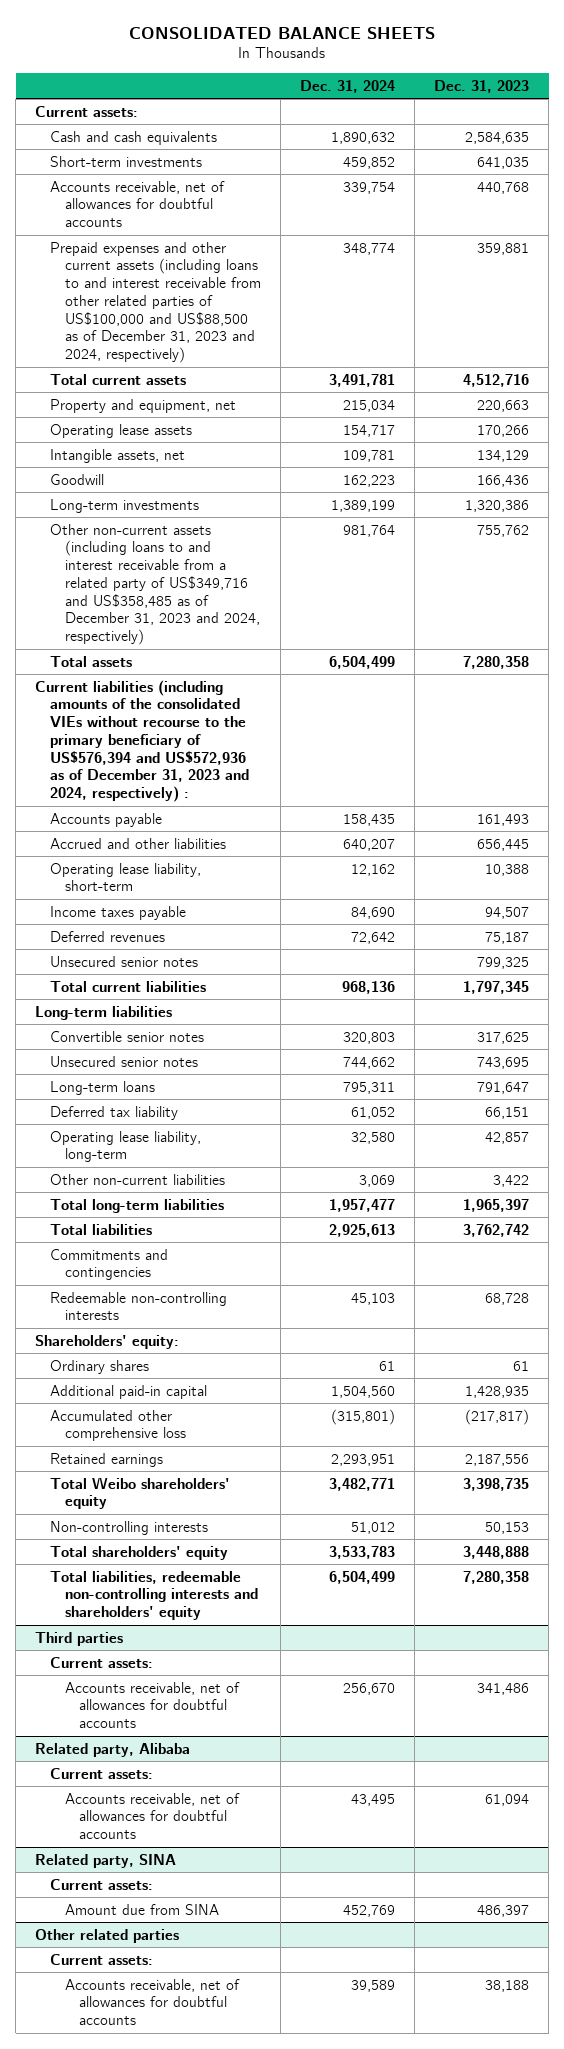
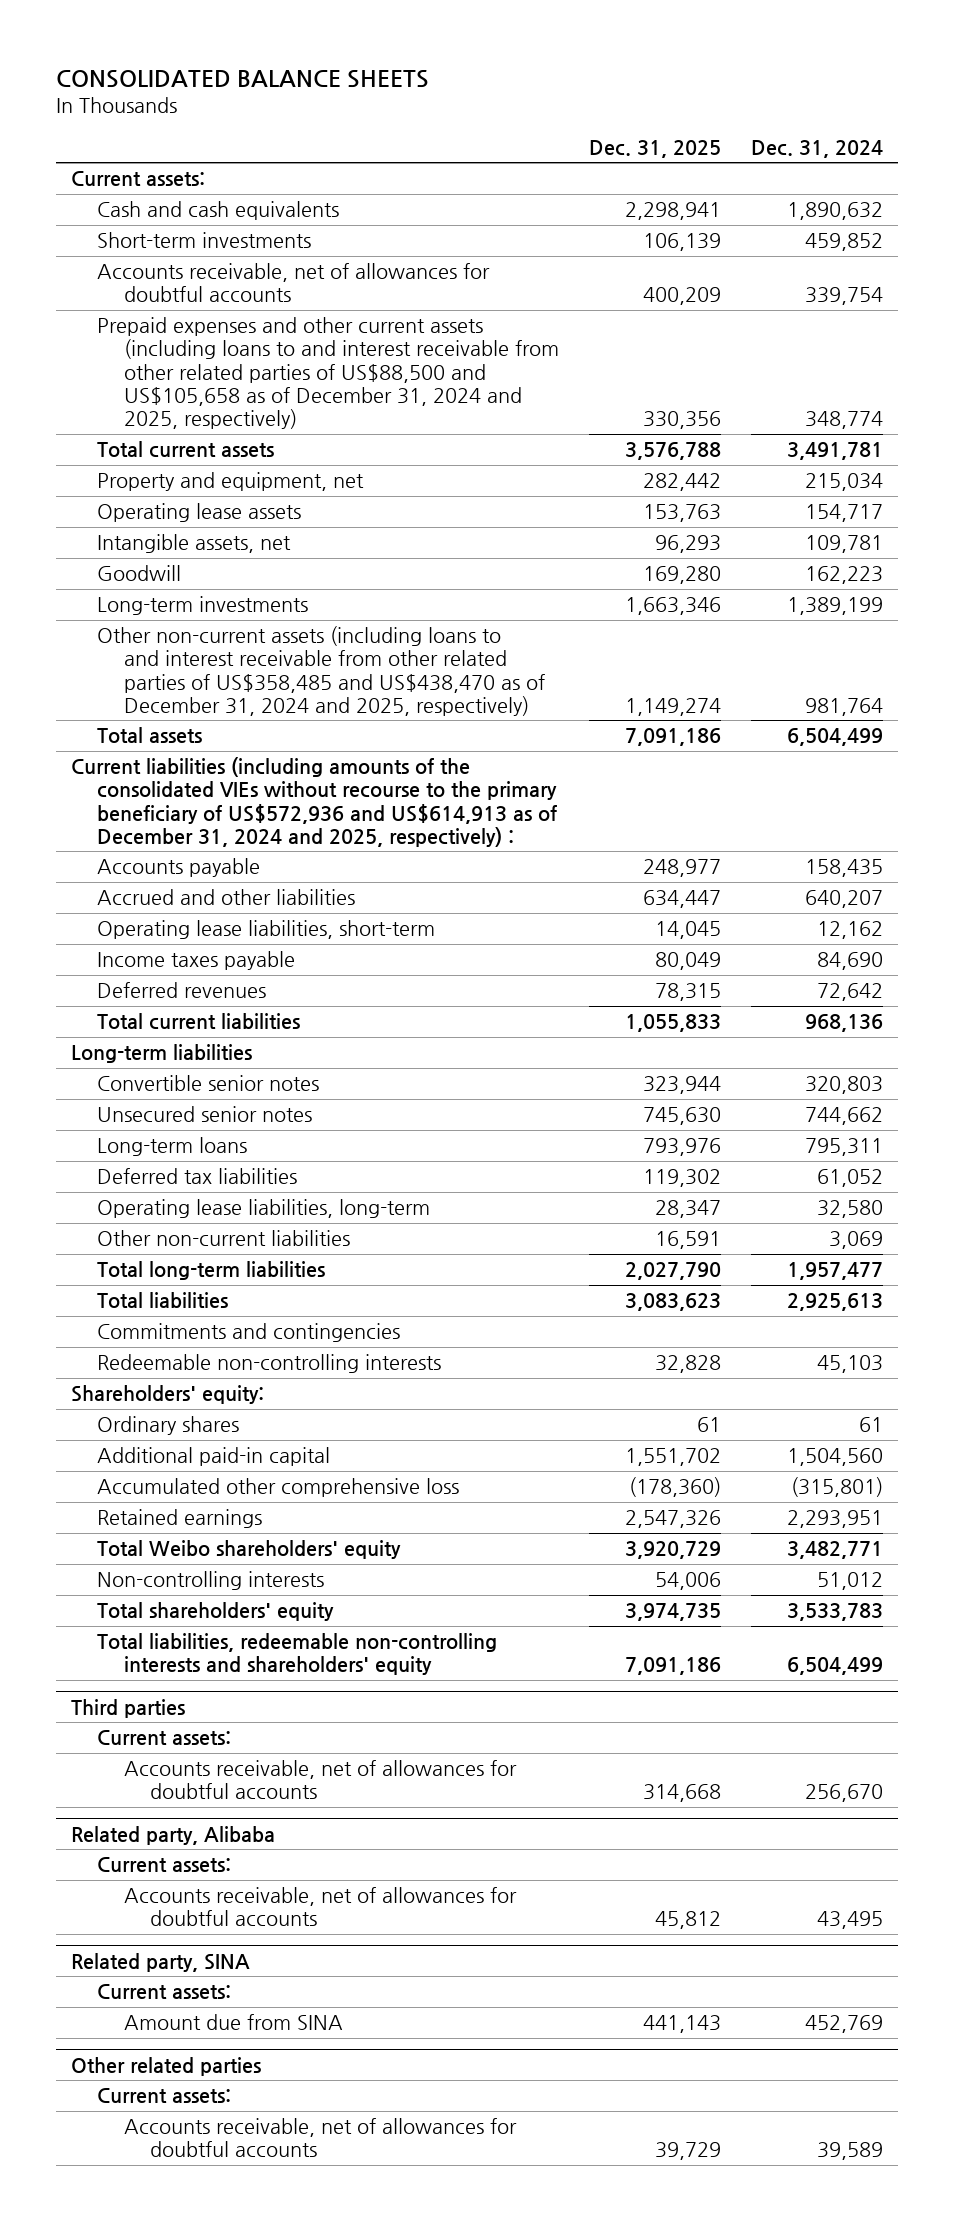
- | Dec. 31, 2024 | Dec. 31, 2023
+ | Dec. 31, 2025 | Dec. 31, 2024
- Prepaid expenses and other current assets (including loans to and interest receivable from other related parties of US$100,000 and US$88,500 as of December 31, 2023 and 2024, respectively) | 348,774 | 359,881
+ Prepaid expenses and other current assets (including loans to and interest receivable from other related parties of US$88,500 and US$105,658 as of December 31, 2024 and 2025, respectively) | 330,356 | 348,774
- Other non-current assets (including loans to and interest receivable from a related party of US$349,716 and US$358,485 as of December 31, 2023 and 2024, respectively) | 981,764 | 755,762
+ Other non-current assets (including loans to and interest receivable from other related parties of US$358,485 and US$438,470 as of December 31, 2024 and 2025, respectively) | 1,149,274 | 981,764
- Current liabilities (including amounts of the consolidated VIEs without recourse to the primary beneficiary of US$576,394 and US$572,936 as of December 31, 2023 and 2024, respectively) :
+ Current liabilities (including amounts of the consolidated VIEs without recourse to the primary beneficiary of US$572,936 and US$614,913 as of December 31, 2024 and 2025, respectively) :
- Operating lease liability, short-term | 12,162 | 10,388
+ Operating lease liabilities, short-term | 14,045 | 12,162
- Unsecured senior notes | | 799,325
- Deferred tax liability | 61,052 | 66,151
- Operating lease liability, long-term | 32,580 | 42,857
+ Deferred tax liabilities | 119,302 | 61,052
+ Operating lease liabilities, long-term | 28,347 | 32,580

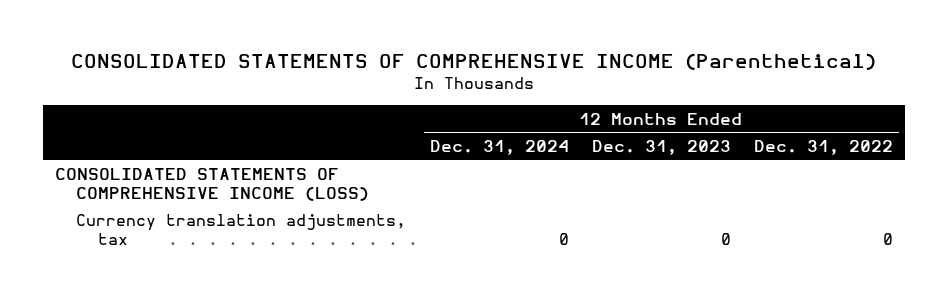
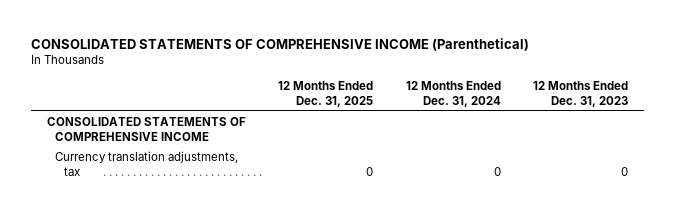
- | 12 Months Ended Dec. 31, 2024 | 12 Months Ended Dec. 31, 2023 | 12 Months Ended Dec. 31, 2022
+ | 12 Months Ended Dec. 31, 2025 | 12 Months Ended Dec. 31, 2024 | 12 Months Ended Dec. 31, 2023
- CONSOLIDATED STATEMENTS OF COMPREHENSIVE INCOME (LOSS)
+ CONSOLIDATED STATEMENTS OF COMPREHENSIVE INCOME

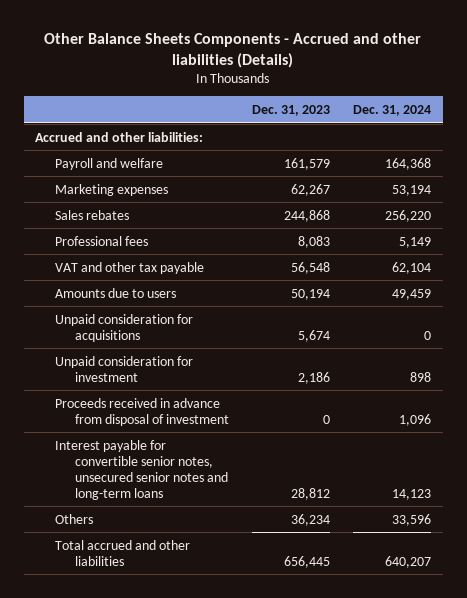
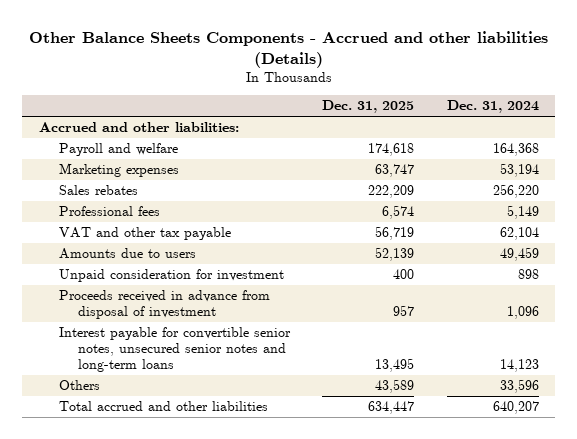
- | Dec. 31, 2023 | Dec. 31, 2024
+ | Dec. 31, 2025 | Dec. 31, 2024
- Unpaid consideration for acquisitions | 5,674 | 0

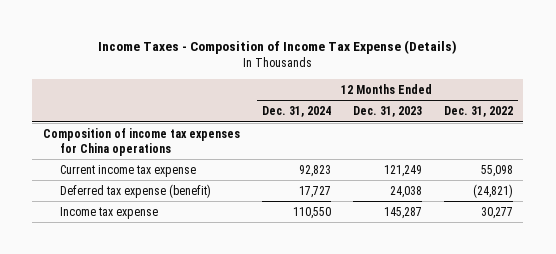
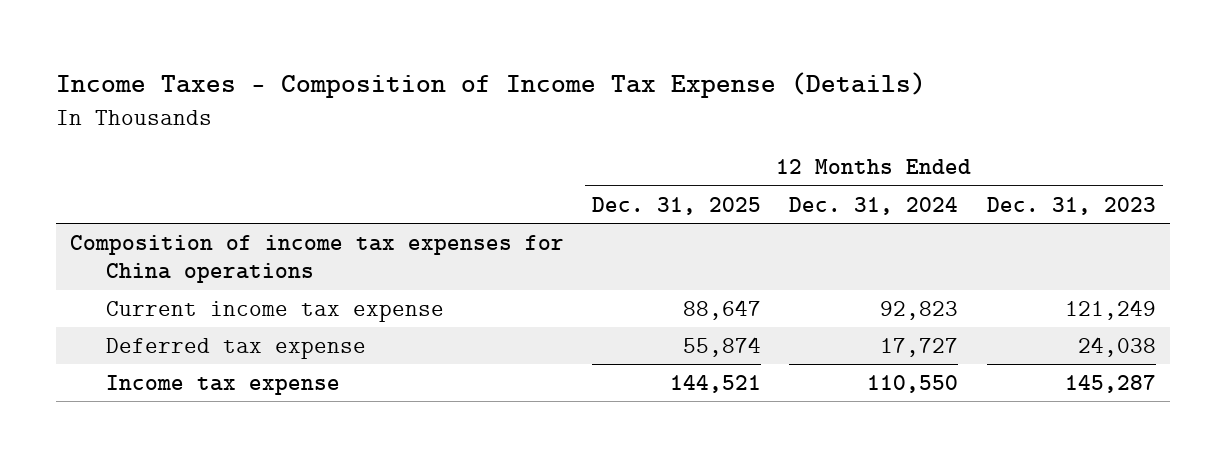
- | 12 Months Ended Dec. 31, 2024 | 12 Months Ended Dec. 31, 2023 | 12 Months Ended Dec. 31, 2022
+ | 12 Months Ended Dec. 31, 2025 | 12 Months Ended Dec. 31, 2024 | 12 Months Ended Dec. 31, 2023
- Deferred tax expense (benefit) | 17,727 | 24,038 | (24,821)
+ Deferred tax expense | 55,874 | 17,727 | 24,038

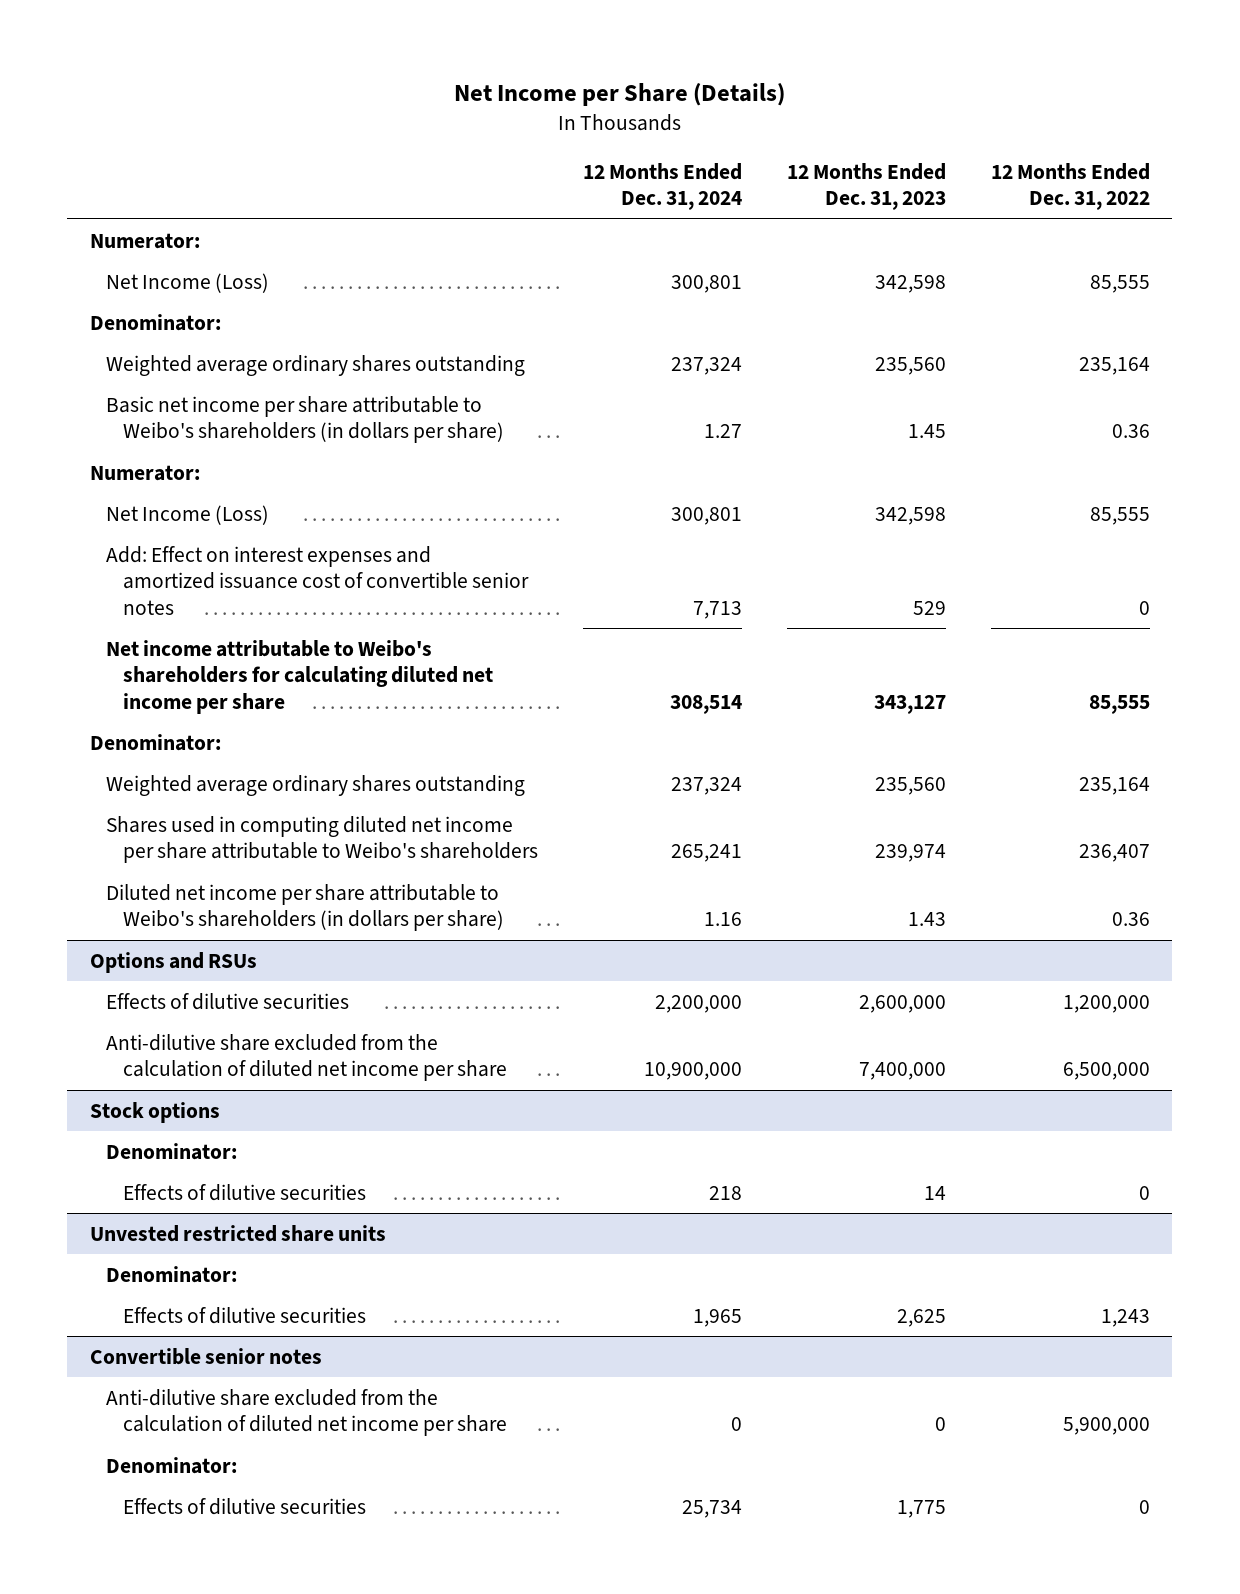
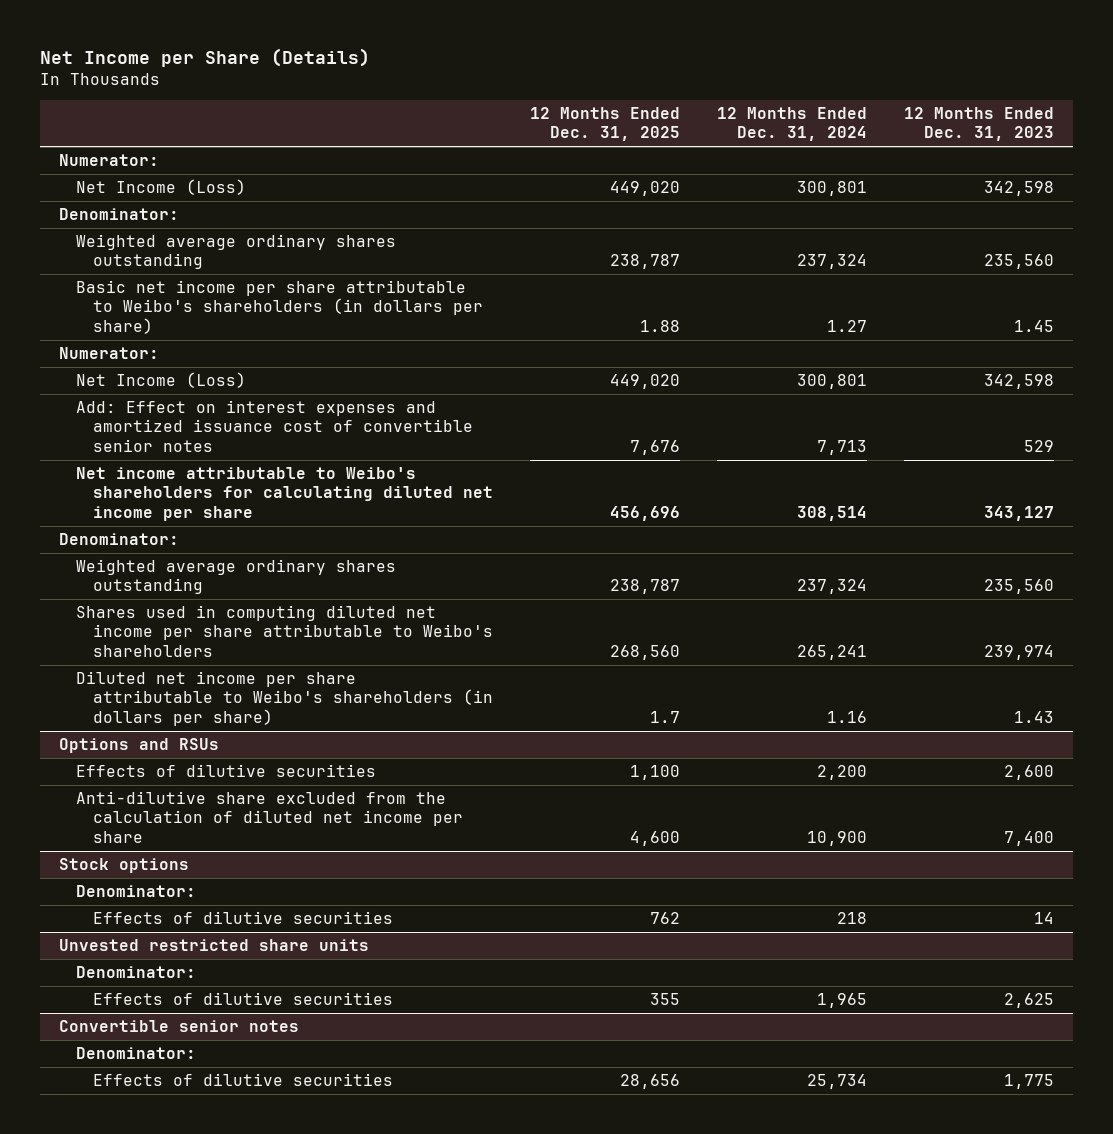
- | 12 Months Ended Dec. 31, 2024 | 12 Months Ended Dec. 31, 2023 | 12 Months Ended Dec. 31, 2022
+ | 12 Months Ended Dec. 31, 2025 | 12 Months Ended Dec. 31, 2024 | 12 Months Ended Dec. 31, 2023
@ Options and RSUs
- Effects of dilutive securities | 2,200,000 | 2,600,000 | 1,200,000
- Anti-dilutive share excluded from the calculation of diluted net income per share | 10,900,000 | 7,400,000 | 6,500,000
+ Effects of dilutive securities | 1,100 | 2,200 | 2,600
+ Anti-dilutive share excluded from the calculation of diluted net income per share | 4,600 | 10,900 | 7,400
@ Convertible senior notes
- Anti-dilutive share excluded from the calculation of diluted net income per share | 0 | 0 | 5,900,000

